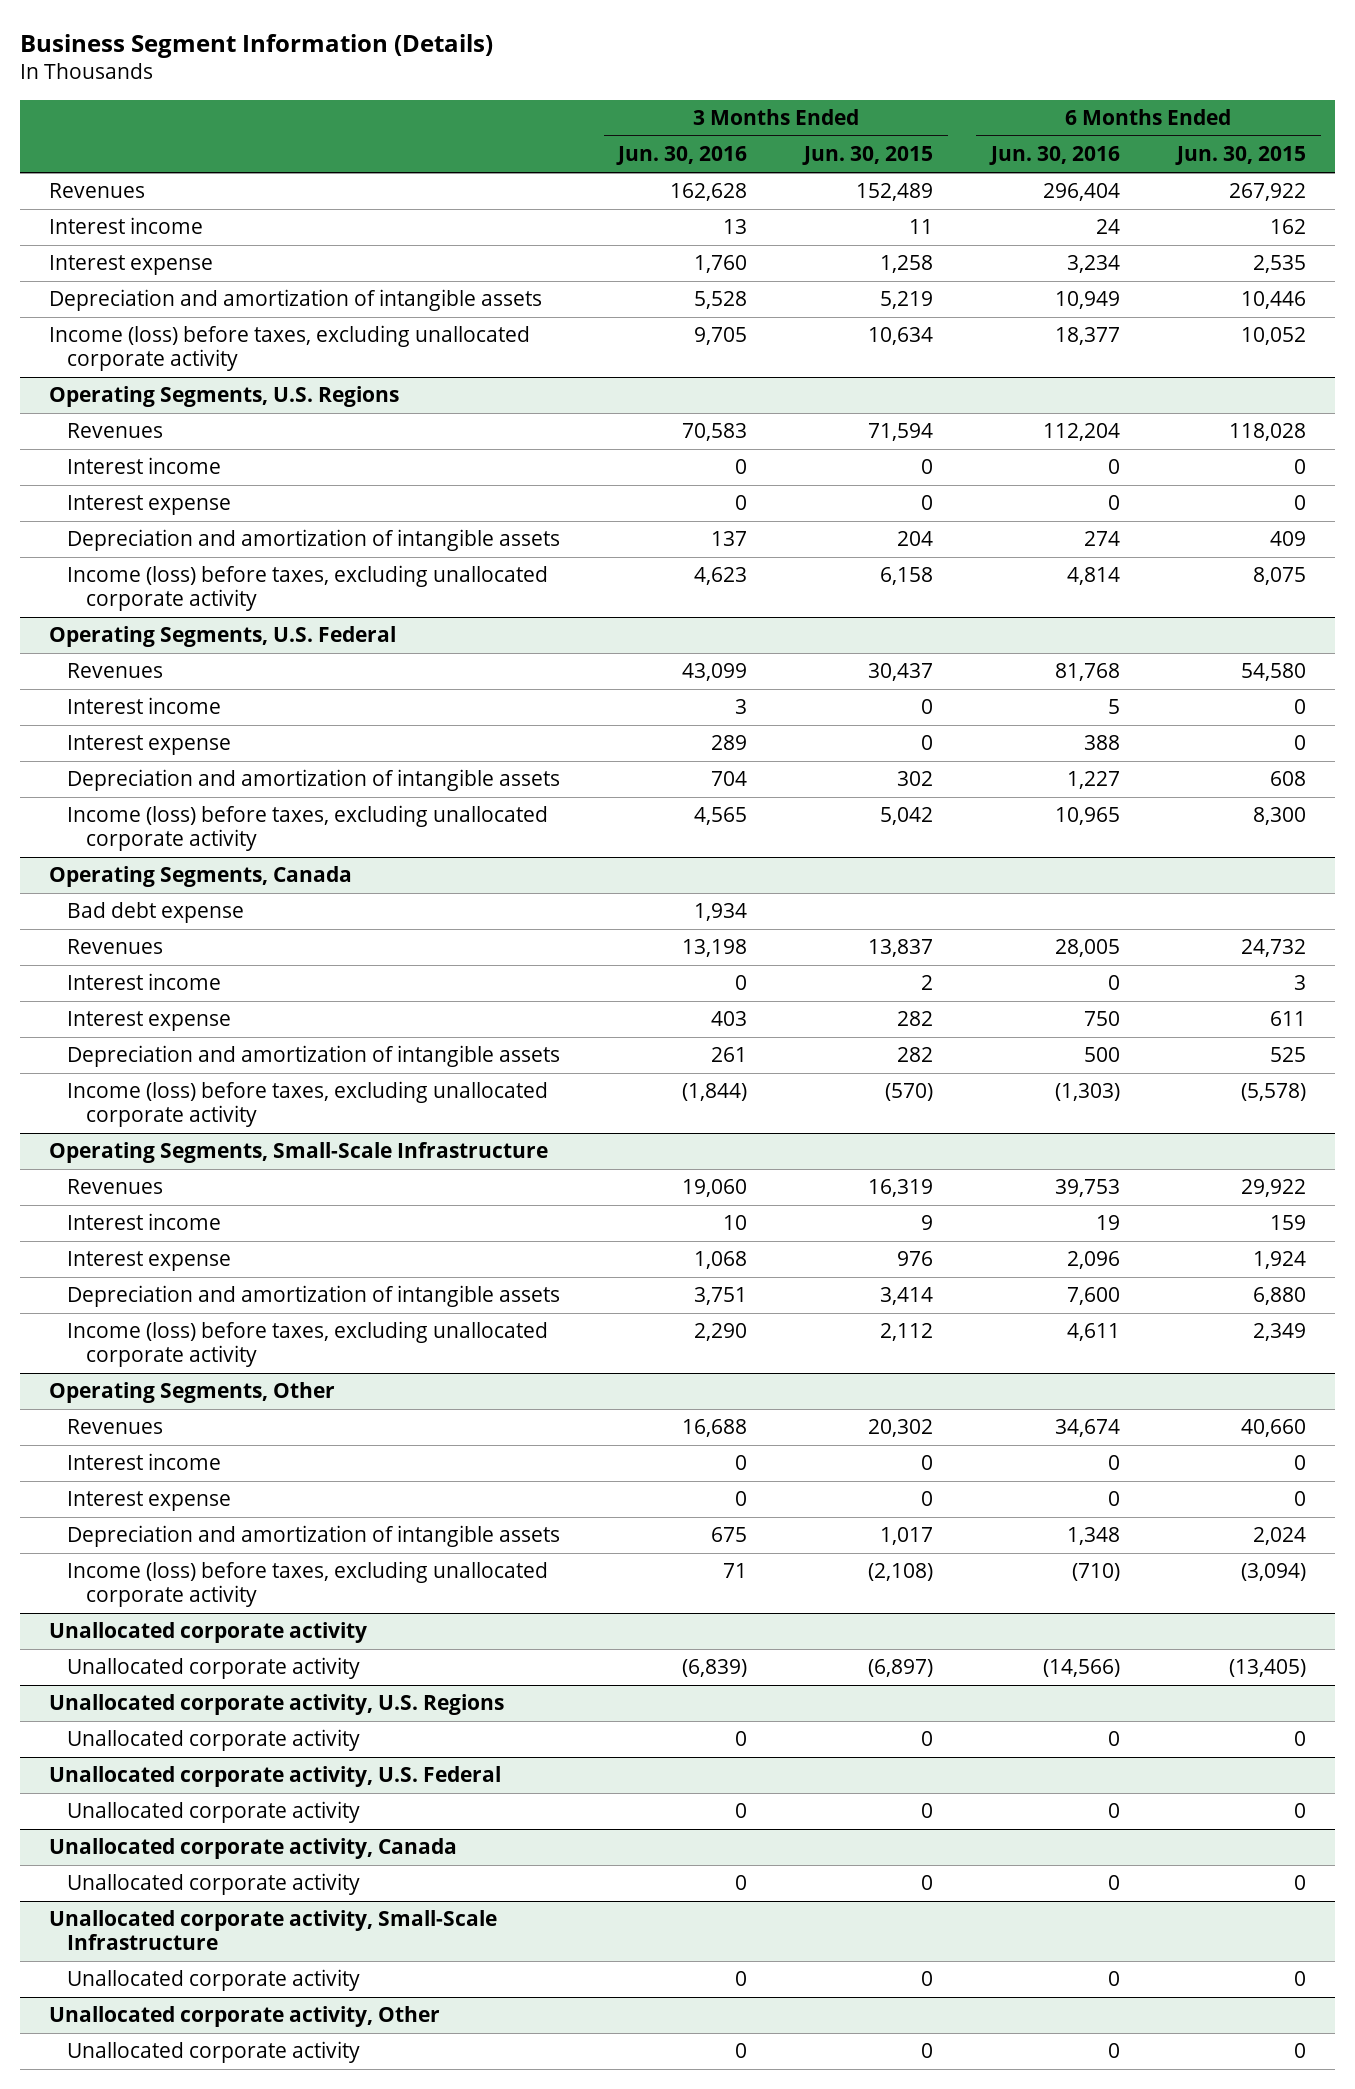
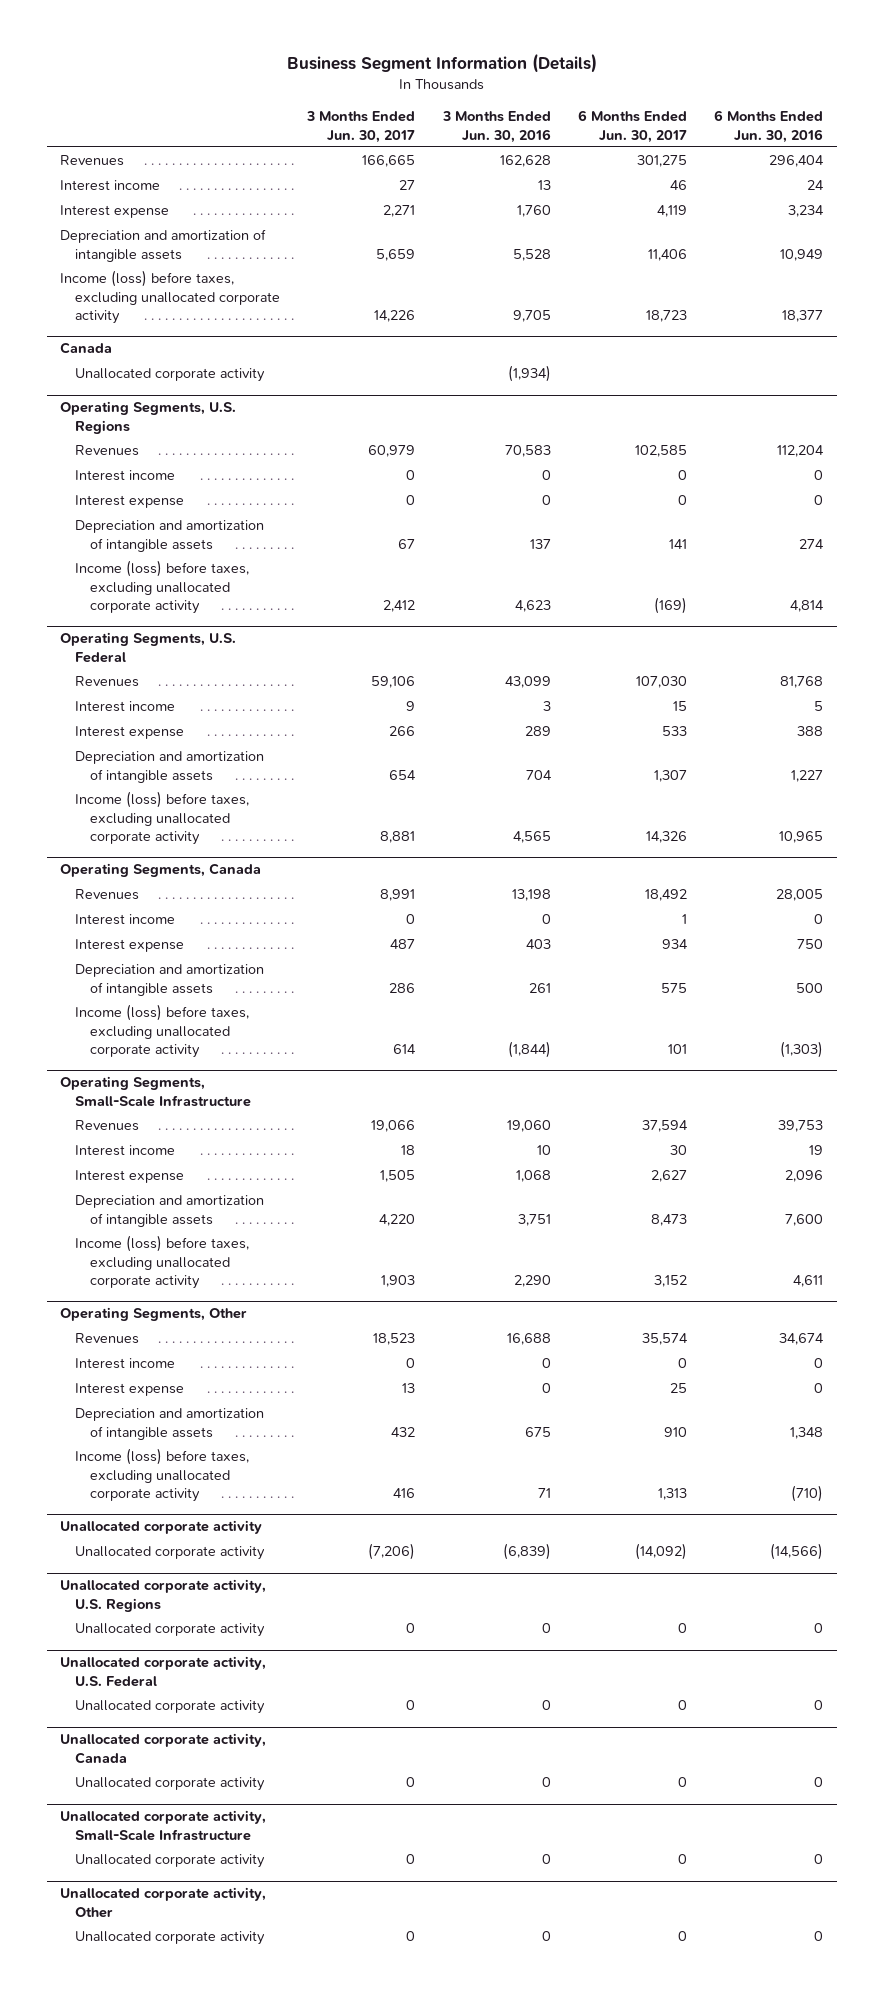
- | 3 Months Ended Jun. 30, 2016 | 3 Months Ended Jun. 30, 2015 | 6 Months Ended Jun. 30, 2016 | 6 Months Ended Jun. 30, 2015
+ | 3 Months Ended Jun. 30, 2017 | 3 Months Ended Jun. 30, 2016 | 6 Months Ended Jun. 30, 2017 | 6 Months Ended Jun. 30, 2016
+ Canada
+ Unallocated corporate activity | | (1,934) | |
@ Operating Segments, Canada
- Bad debt expense | 1,934 | | |

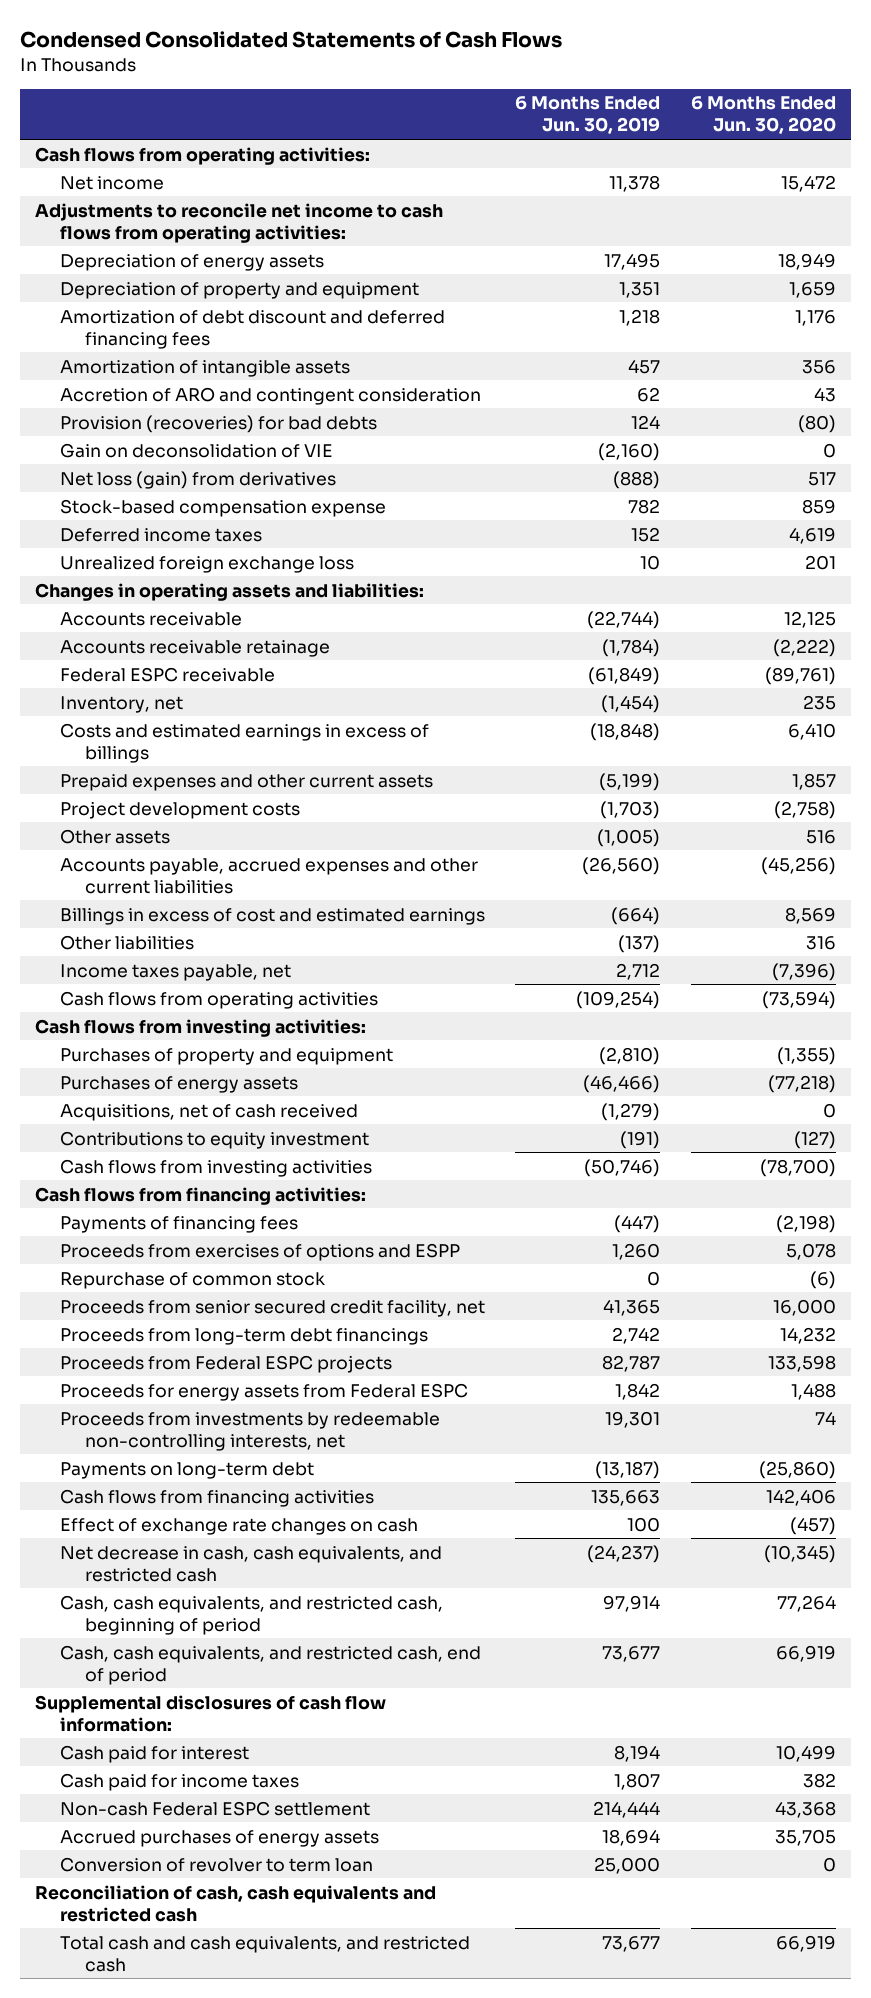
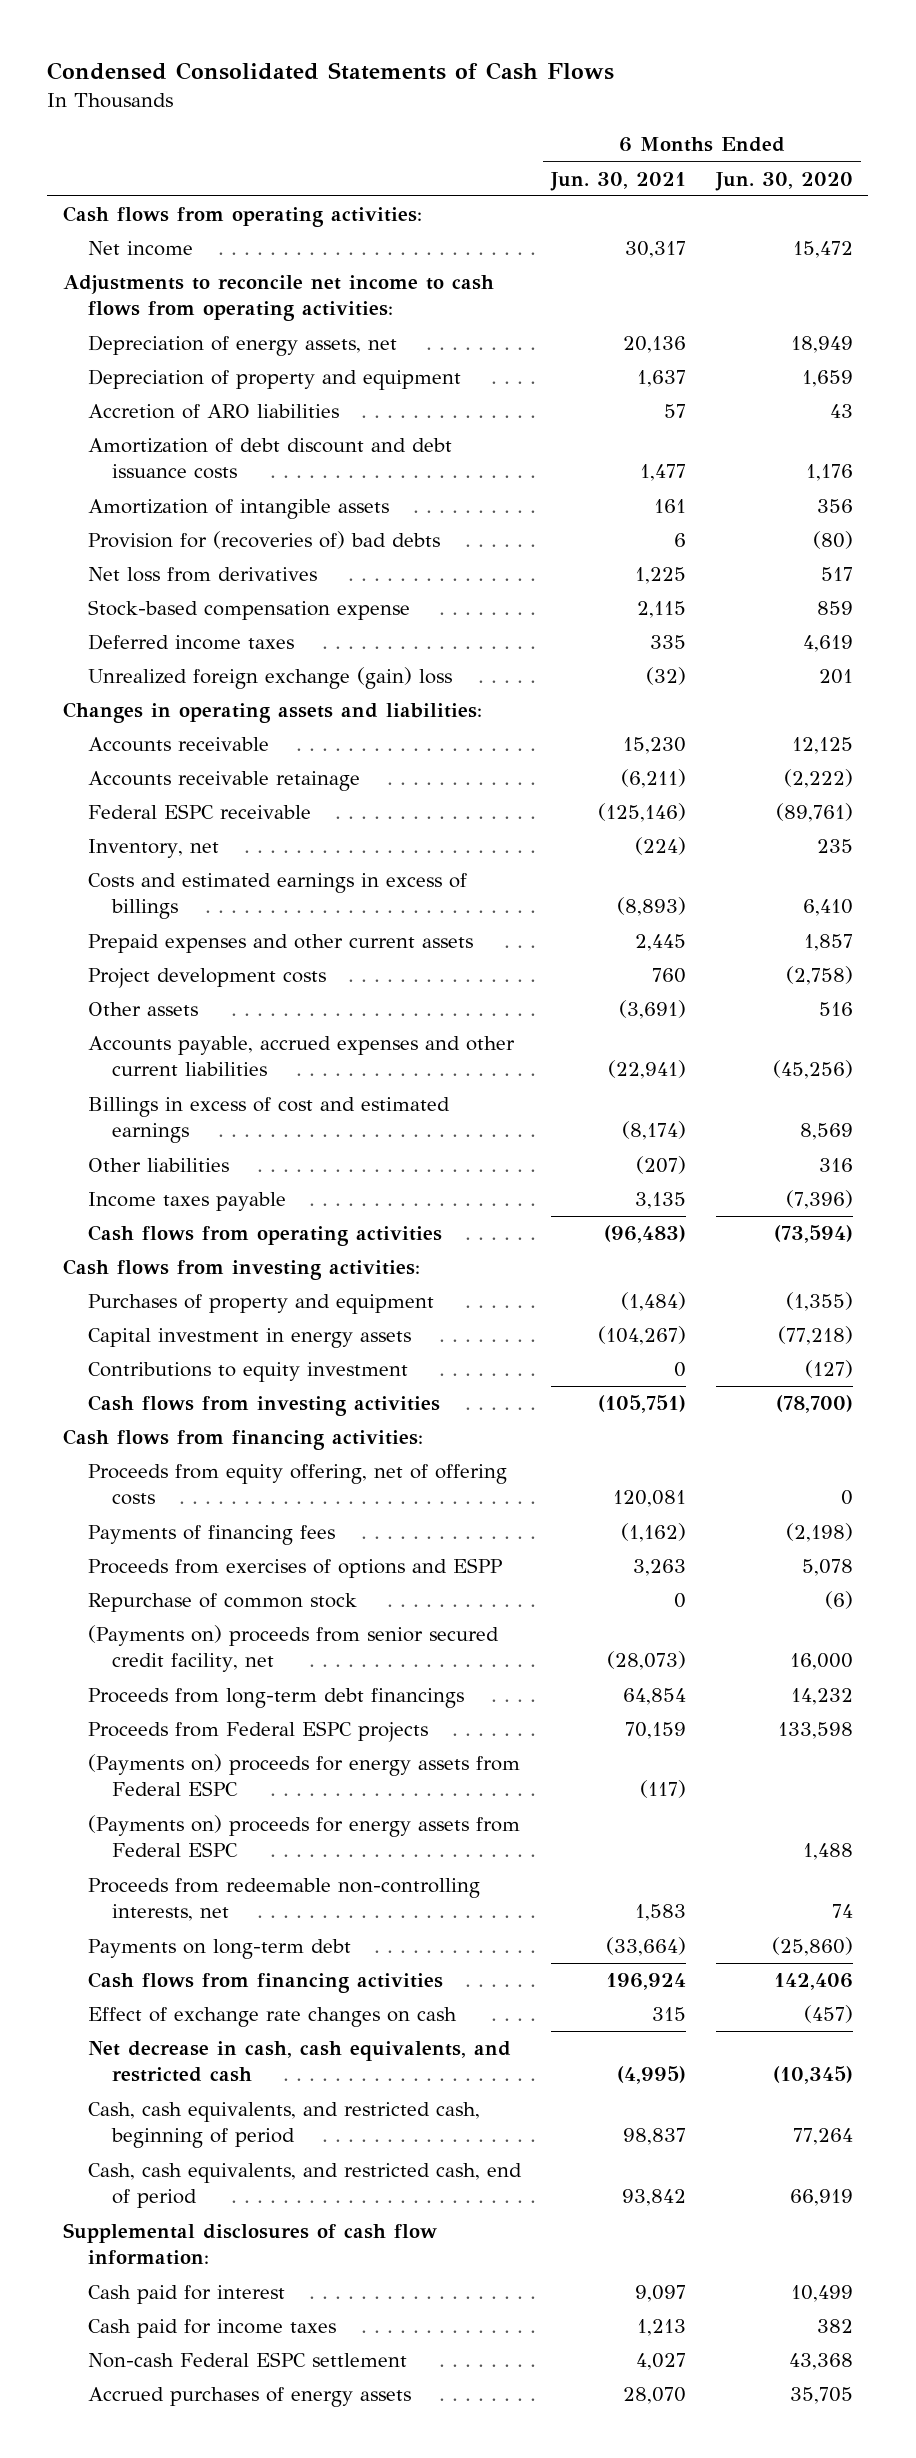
- | 6 Months Ended Jun. 30, 2019 | 6 Months Ended Jun. 30, 2020
+ | 6 Months Ended Jun. 30, 2021 | 6 Months Ended Jun. 30, 2020
- Depreciation of energy assets | 17,495 | 18,949
+ Depreciation of energy assets, net | 20,136 | 18,949
- Amortization of debt discount and deferred financing fees | 1,218 | 1,176
+ Accretion of ARO liabilities | 57 | 43
+ Amortization of debt discount and debt issuance costs | 1,477 | 1,176
- Accretion of ARO and contingent consideration | 62 | 43
- Provision (recoveries) for bad debts | 124 | (80)
- Gain on deconsolidation of VIE | (2,160) | 0
- Net loss (gain) from derivatives | (888) | 517
+ Provision for (recoveries of) bad debts | 6 | (80)
+ Net loss from derivatives | 1,225 | 517
- Unrealized foreign exchange loss | 10 | 201
+ Unrealized foreign exchange (gain) loss | (32) | 201
- Income taxes payable, net | 2,712 | (7,396)
+ Income taxes payable | 3,135 | (7,396)
- Purchases of energy assets | (46,466) | (77,218)
- Acquisitions, net of cash received | (1,279) | 0
+ Capital investment in energy assets | (104,267) | (77,218)
+ Proceeds from equity offering, net of offering costs | 120,081 | 0
- Proceeds from senior secured credit facility, net | 41,365 | 16,000
+ (Payments on) proceeds from senior secured credit facility, net | (28,073) | 16,000
- Proceeds for energy assets from Federal ESPC | 1,842 | 1,488
- Proceeds from investments by redeemable non-controlling interests, net | 19,301 | 74
+ (Payments on) proceeds for energy assets from Federal ESPC | (117) |
+ (Payments on) proceeds for energy assets from Federal ESPC | | 1,488
+ Proceeds from redeemable non-controlling interests, net | 1,583 | 74
- Conversion of revolver to term loan | 25,000 | 0
- Reconciliation of cash, cash equivalents and restricted cash
- Total cash and cash equivalents, and restricted cash | 73,677 | 66,919

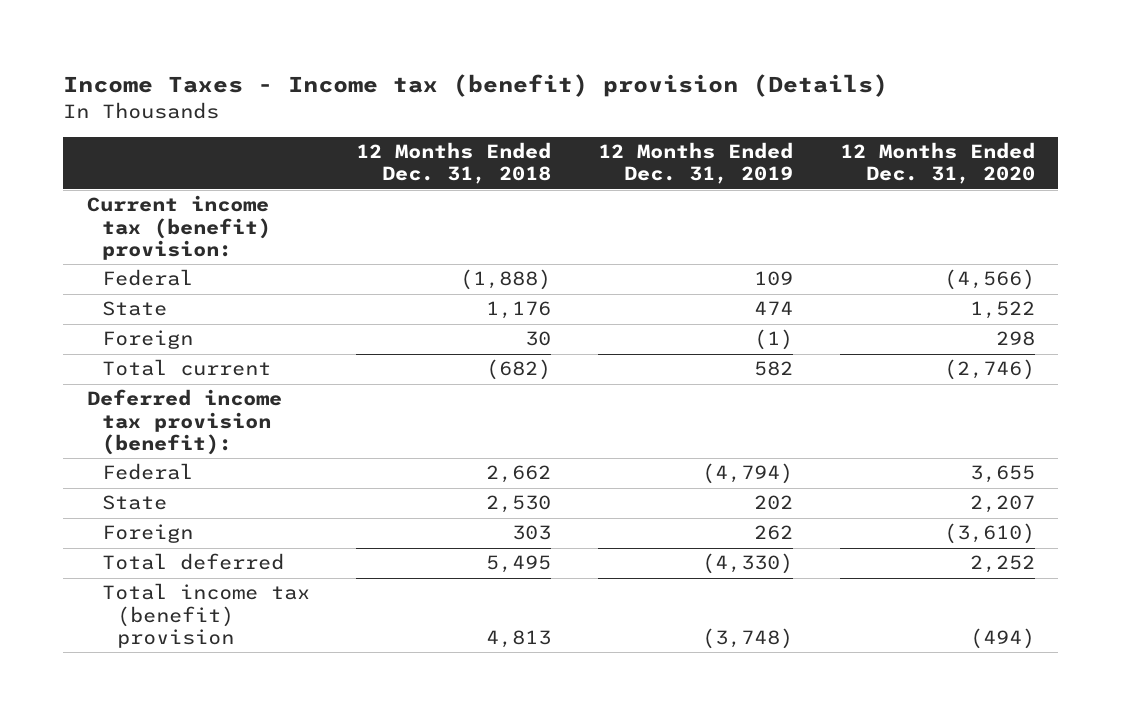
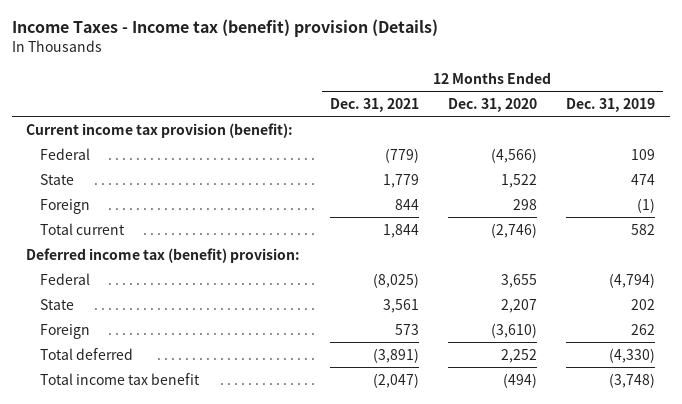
- | 12 Months Ended Dec. 31, 2018 | 12 Months Ended Dec. 31, 2019 | 12 Months Ended Dec. 31, 2020
+ | 12 Months Ended Dec. 31, 2021 | 12 Months Ended Dec. 31, 2020 | 12 Months Ended Dec. 31, 2019
- Current income tax (benefit) provision:
+ Current income tax provision (benefit):
- Deferred income tax provision (benefit):
+ Deferred income tax (benefit) provision:
- Total income tax (benefit) provision | 4,813 | (3,748) | (494)
+ Total income tax benefit | (2,047) | (494) | (3,748)

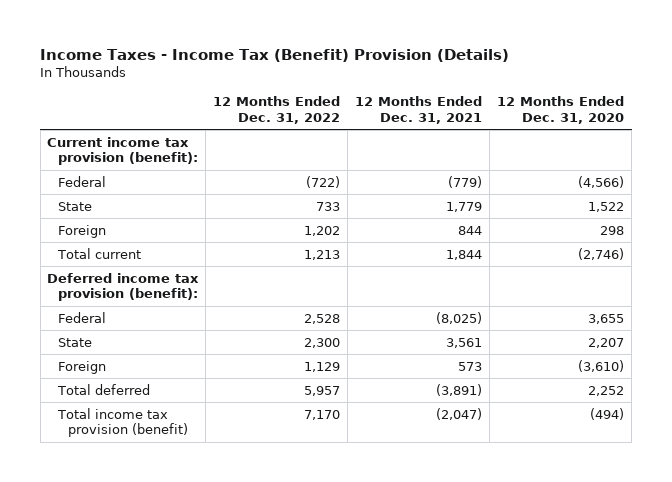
- Income Taxes - Income tax (benefit) provision (Details)
+ Income Taxes - Income Tax (Benefit) Provision (Details)
- | 12 Months Ended Dec. 31, 2021 | 12 Months Ended Dec. 31, 2020 | 12 Months Ended Dec. 31, 2019
+ | 12 Months Ended Dec. 31, 2022 | 12 Months Ended Dec. 31, 2021 | 12 Months Ended Dec. 31, 2020
- Deferred income tax (benefit) provision:
+ Deferred income tax provision (benefit):
- Total income tax benefit | (2,047) | (494) | (3,748)
+ Total income tax provision (benefit) | 7,170 | (2,047) | (494)

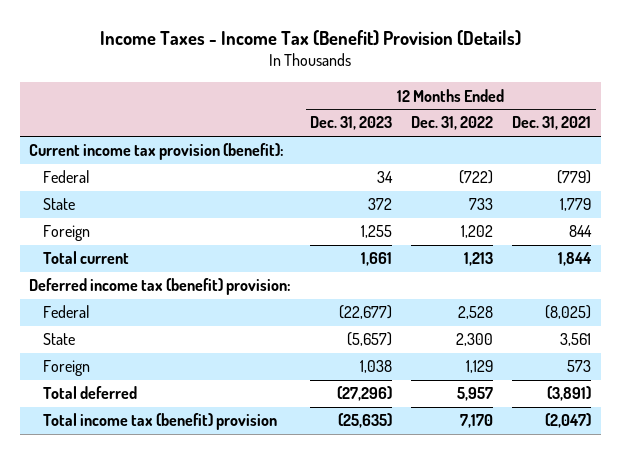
- | 12 Months Ended Dec. 31, 2022 | 12 Months Ended Dec. 31, 2021 | 12 Months Ended Dec. 31, 2020
+ | 12 Months Ended Dec. 31, 2023 | 12 Months Ended Dec. 31, 2022 | 12 Months Ended Dec. 31, 2021
- Deferred income tax provision (benefit):
+ Deferred income tax (benefit) provision:
- Total income tax provision (benefit) | 7,170 | (2,047) | (494)
+ Total income tax (benefit) provision | (25,635) | 7,170 | (2,047)

